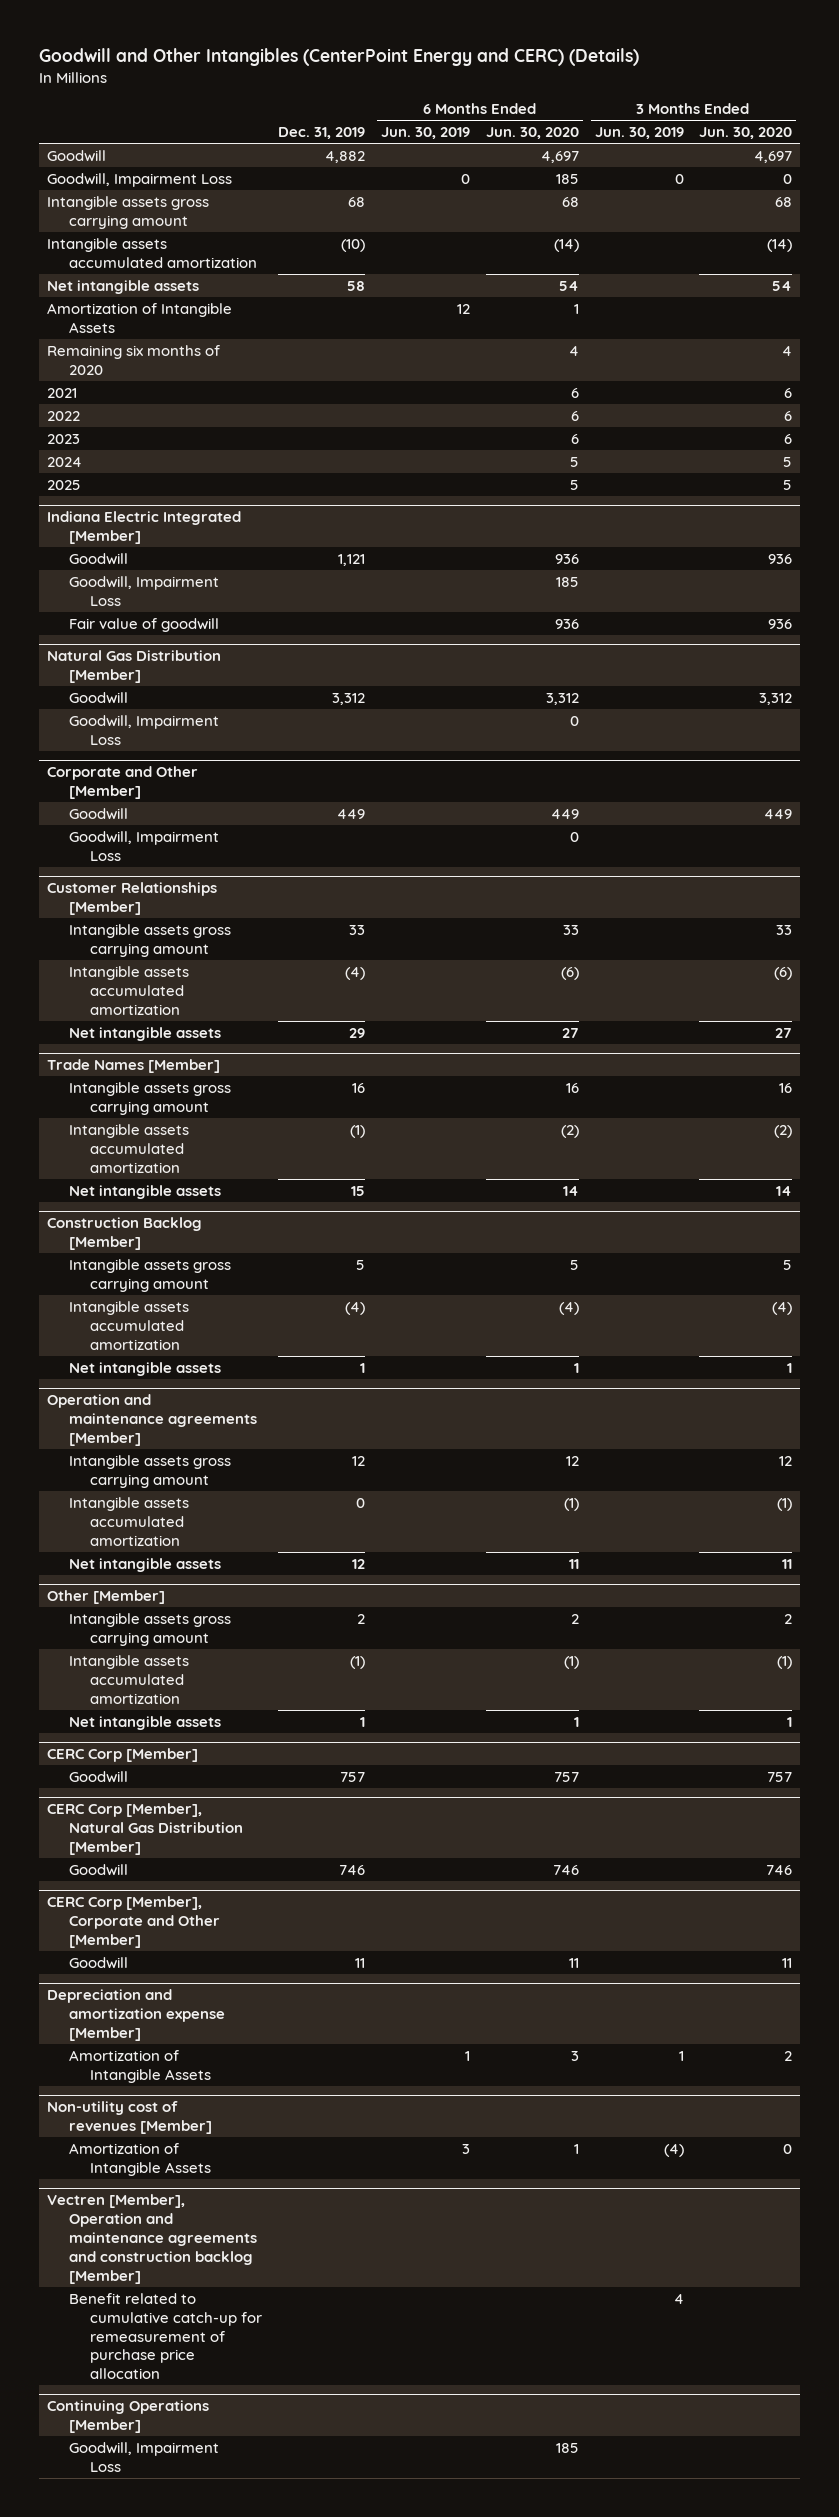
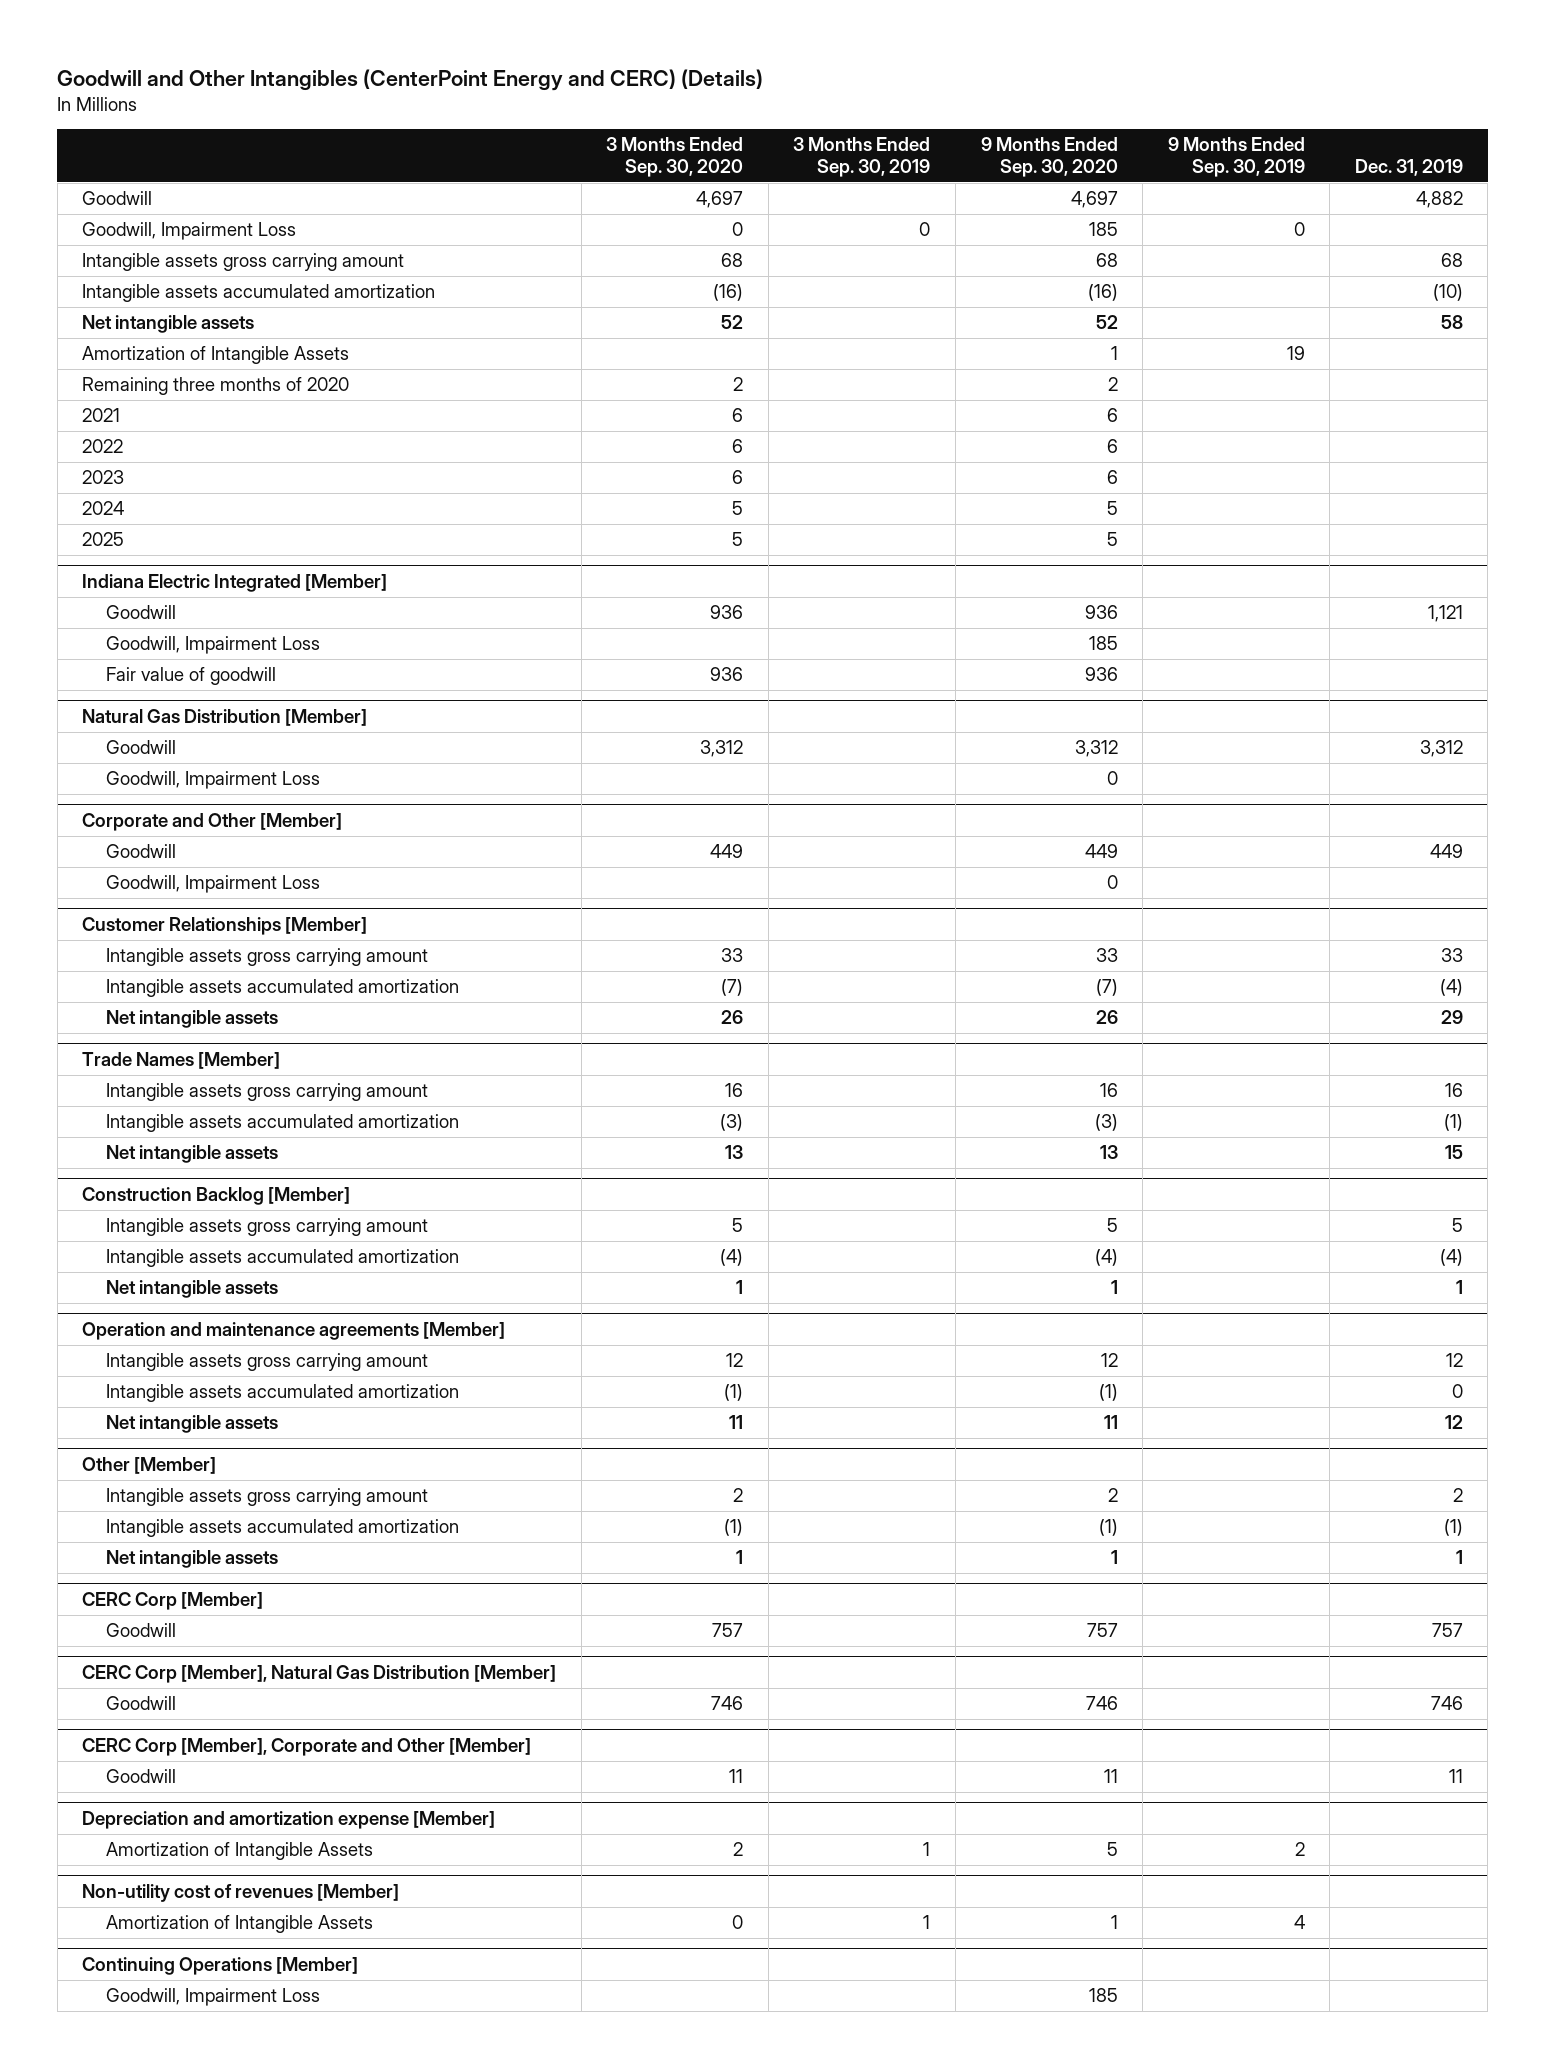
- | Dec. 31, 2019 | 6 Months Ended Jun. 30, 2019 | 6 Months Ended Jun. 30, 2020 | 3 Months Ended Jun. 30, 2019 | 3 Months Ended Jun. 30, 2020
+ | 3 Months Ended Sep. 30, 2020 | 3 Months Ended Sep. 30, 2019 | 9 Months Ended Sep. 30, 2020 | 9 Months Ended Sep. 30, 2019 | Dec. 31, 2019
- Remaining six months of 2020 | | | 4 | | 4
+ Remaining three months of 2020 | 2 | | 2 | |
- Vectren [Member], Operation and maintenance agreements and construction backlog [Member]
- Benefit related to cumulative catch-up for remeasurement of purchase price allocation | | | | 4 |

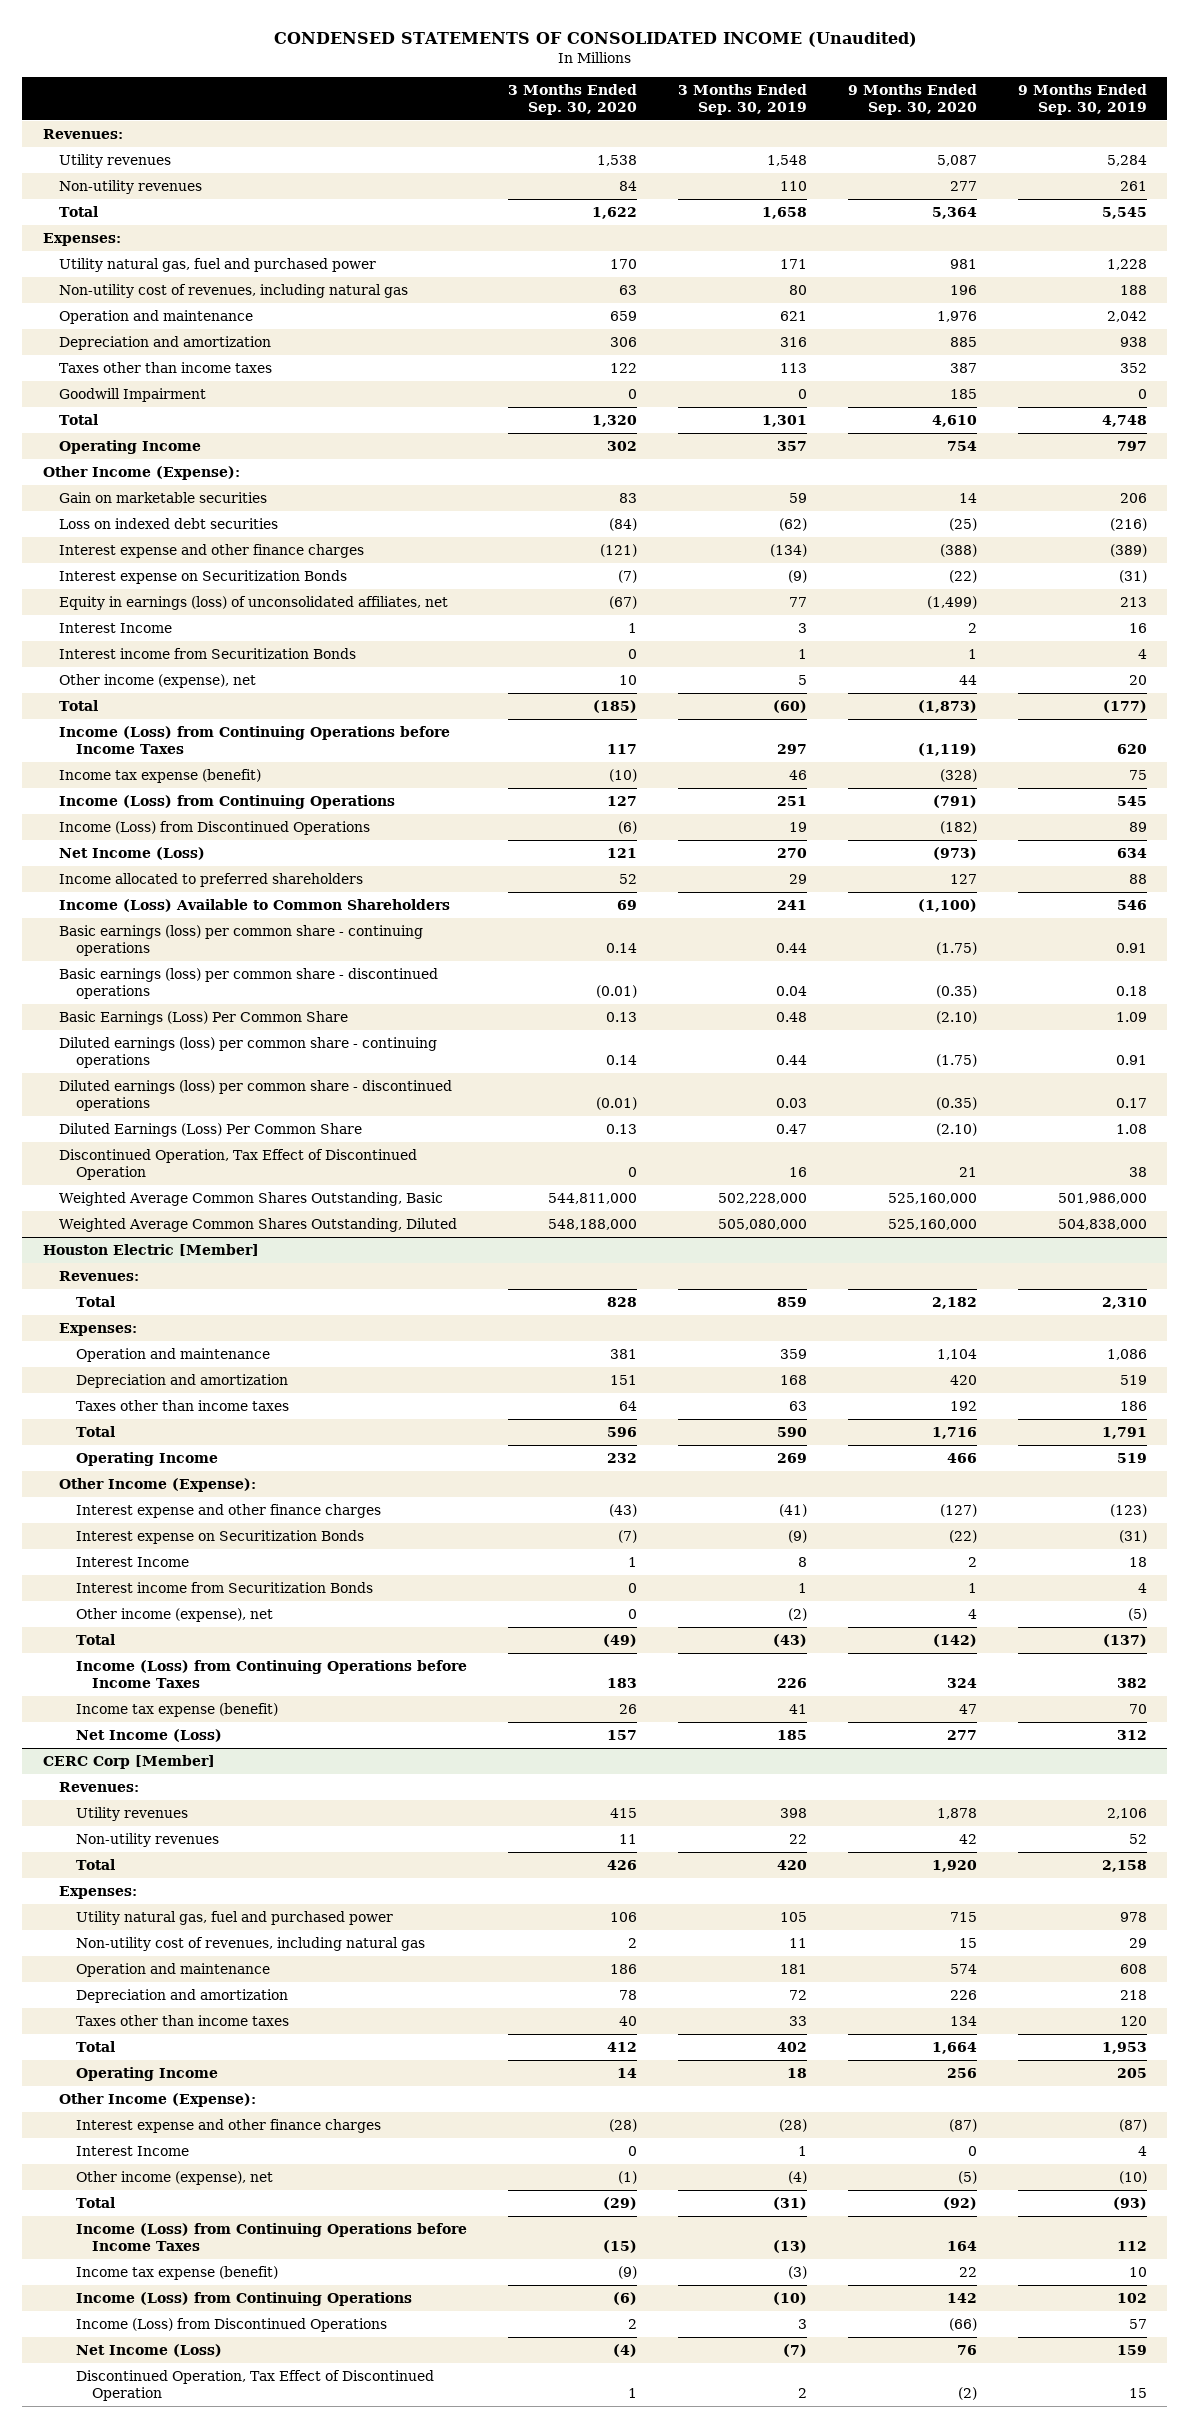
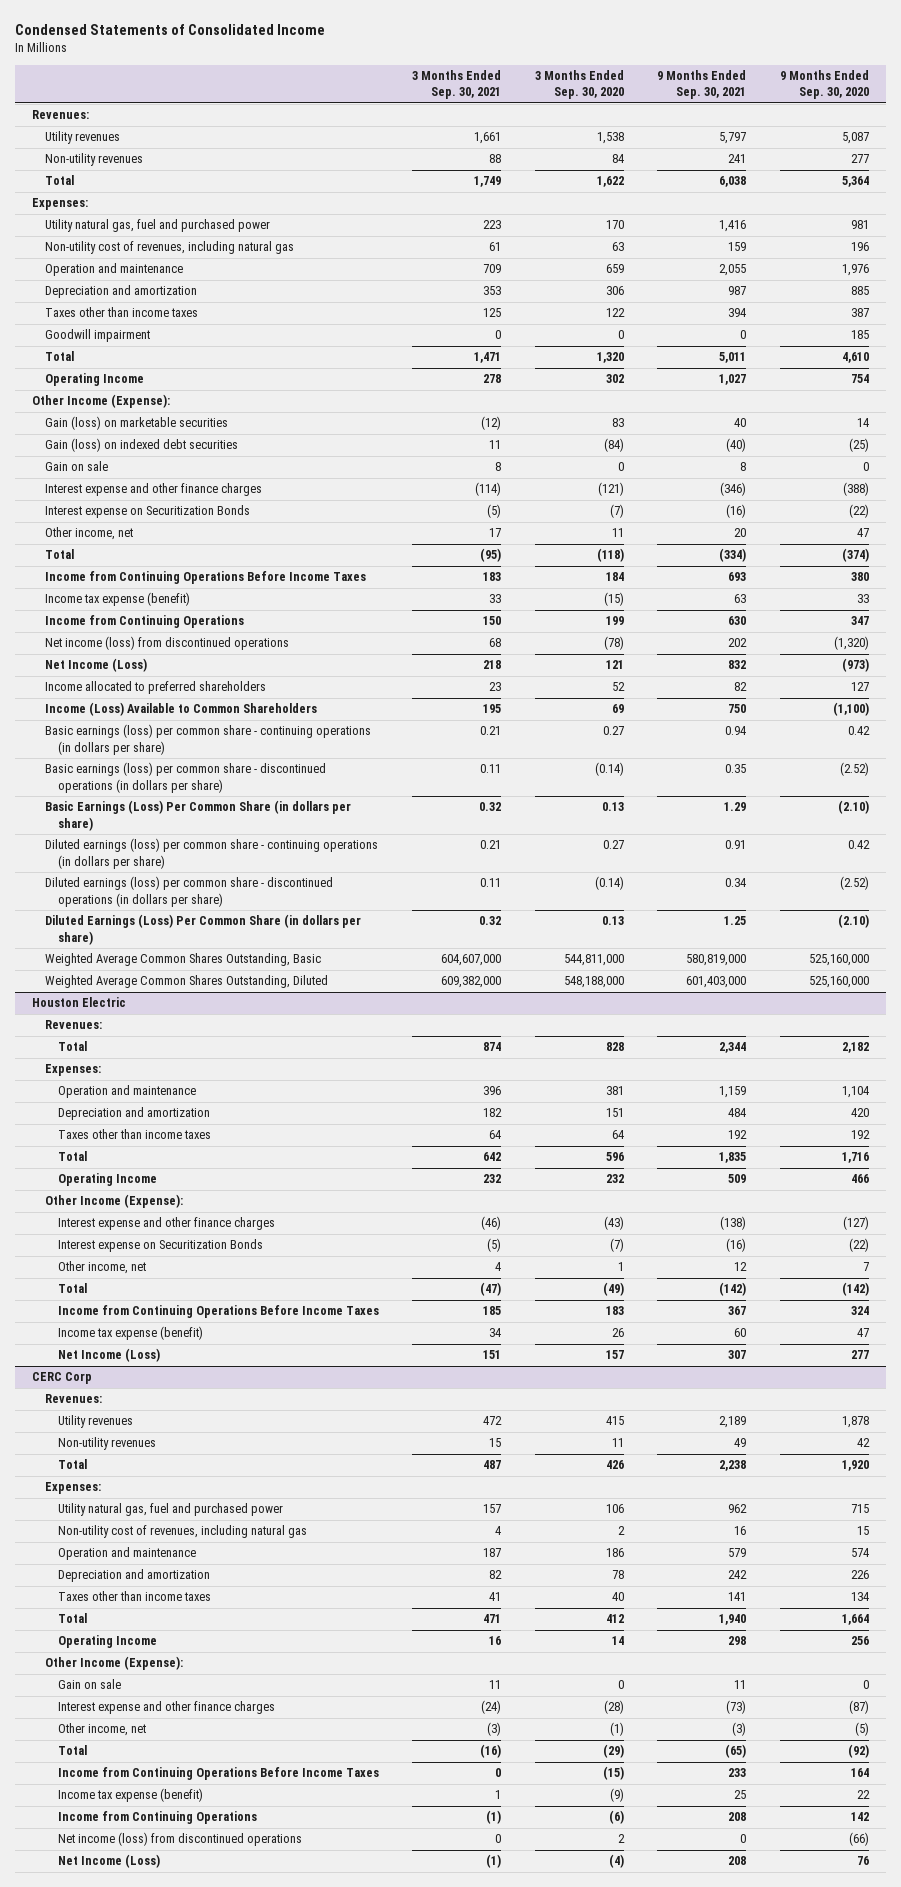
- CONDENSED STATEMENTS OF CONSOLIDATED INCOME (Unaudited)
+ Condensed Statements of Consolidated Income
- | 3 Months Ended Sep. 30, 2020 | 3 Months Ended Sep. 30, 2019 | 9 Months Ended Sep. 30, 2020 | 9 Months Ended Sep. 30, 2019
+ | 3 Months Ended Sep. 30, 2021 | 3 Months Ended Sep. 30, 2020 | 9 Months Ended Sep. 30, 2021 | 9 Months Ended Sep. 30, 2020
- Goodwill Impairment | 0 | 0 | 185 | 0
+ Goodwill impairment | 0 | 0 | 0 | 185
- Gain on marketable securities | 83 | 59 | 14 | 206
- Loss on indexed debt securities | (84) | (62) | (25) | (216)
+ Gain (loss) on marketable securities | (12) | 83 | 40 | 14
+ Gain (loss) on indexed debt securities | 11 | (84) | (40) | (25)
+ Gain on sale | 8 | 0 | 8 | 0
- Equity in earnings (loss) of unconsolidated affiliates, net | (67) | 77 | (1,499) | 213
- Interest Income | 1 | 3 | 2 | 16
- Interest income from Securitization Bonds | 0 | 1 | 1 | 4
- Other income (expense), net | 10 | 5 | 44 | 20
- Total | (185) | (60) | (1,873) | (177)
- Income (Loss) from Continuing Operations before Income Taxes | 117 | 297 | (1,119) | 620
- Income tax expense (benefit) | (10) | 46 | (328) | 75
- Income (Loss) from Continuing Operations | 127 | 251 | (791) | 545
- Income (Loss) from Discontinued Operations | (6) | 19 | (182) | 89
+ Other income, net | 17 | 11 | 20 | 47
+ Total | (95) | (118) | (334) | (374)
+ Income from Continuing Operations Before Income Taxes | 183 | 184 | 693 | 380
+ Income tax expense (benefit) | 33 | (15) | 63 | 33
+ Income from Continuing Operations | 150 | 199 | 630 | 347
+ Net income (loss) from discontinued operations | 68 | (78) | 202 | (1,320)
- Basic earnings (loss) per common share - continuing operations | 0.14 | 0.44 | (1.75) | 0.91
- Basic earnings (loss) per common share - discontinued operations | (0.01) | 0.04 | (0.35) | 0.18
- Basic Earnings (Loss) Per Common Share | 0.13 | 0.48 | (2.10) | 1.09
- Diluted earnings (loss) per common share - continuing operations | 0.14 | 0.44 | (1.75) | 0.91
- Diluted earnings (loss) per common share - discontinued operations | (0.01) | 0.03 | (0.35) | 0.17
- Diluted Earnings (Loss) Per Common Share | 0.13 | 0.47 | (2.10) | 1.08
- Discontinued Operation, Tax Effect of Discontinued Operation | 0 | 16 | 21 | 38
+ Basic earnings (loss) per common share - continuing operations (in dollars per share) | 0.21 | 0.27 | 0.94 | 0.42
+ Basic earnings (loss) per common share - discontinued operations (in dollars per share) | 0.11 | (0.14) | 0.35 | (2.52)
+ Basic Earnings (Loss) Per Common Share (in dollars per share) | 0.32 | 0.13 | 1.29 | (2.10)
+ Diluted earnings (loss) per common share - continuing operations (in dollars per share) | 0.21 | 0.27 | 0.91 | 0.42
+ Diluted earnings (loss) per common share - discontinued operations (in dollars per share) | 0.11 | (0.14) | 0.34 | (2.52)
+ Diluted Earnings (Loss) Per Common Share (in dollars per share) | 0.32 | 0.13 | 1.25 | (2.10)
- Houston Electric [Member]
+ Houston Electric
- Interest Income | 1 | 8 | 2 | 18
- Interest income from Securitization Bonds | 0 | 1 | 1 | 4
- Other income (expense), net | 0 | (2) | 4 | (5)
+ Other income, net | 4 | 1 | 12 | 7
- Income (Loss) from Continuing Operations before Income Taxes | 183 | 226 | 324 | 382
+ Income from Continuing Operations Before Income Taxes | 185 | 183 | 367 | 324
- CERC Corp [Member]
+ CERC Corp
+ Gain on sale | 11 | 0 | 11 | 0
- Interest Income | 0 | 1 | 0 | 4
- Other income (expense), net | (1) | (4) | (5) | (10)
+ Other income, net | (3) | (1) | (3) | (5)
- Income (Loss) from Continuing Operations before Income Taxes | (15) | (13) | 164 | 112
+ Income from Continuing Operations Before Income Taxes | 0 | (15) | 233 | 164
- Income (Loss) from Continuing Operations | (6) | (10) | 142 | 102
- Income (Loss) from Discontinued Operations | 2 | 3 | (66) | 57
+ Income from Continuing Operations | (1) | (6) | 208 | 142
+ Net income (loss) from discontinued operations | 0 | 2 | 0 | (66)
- Discontinued Operation, Tax Effect of Discontinued Operation | 1 | 2 | (2) | 15

